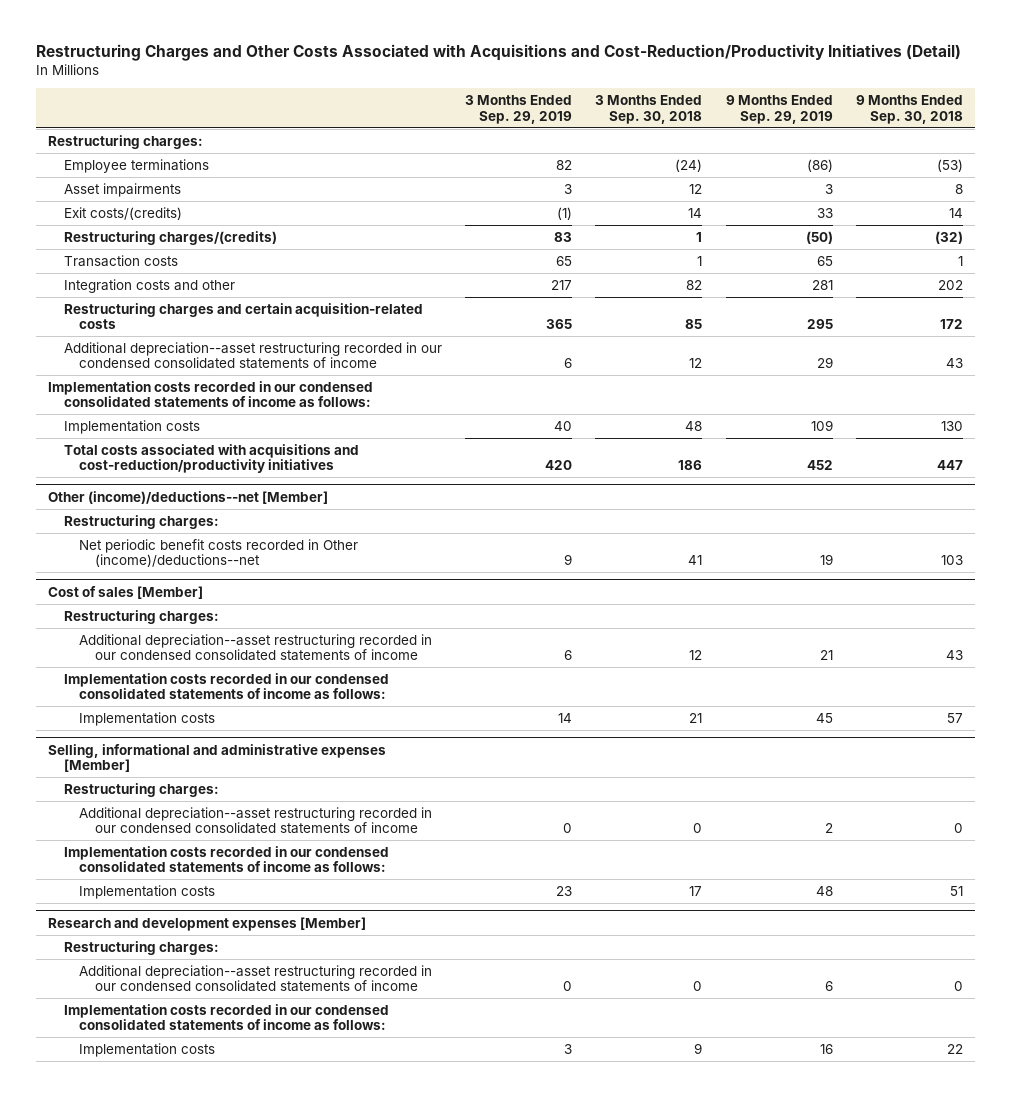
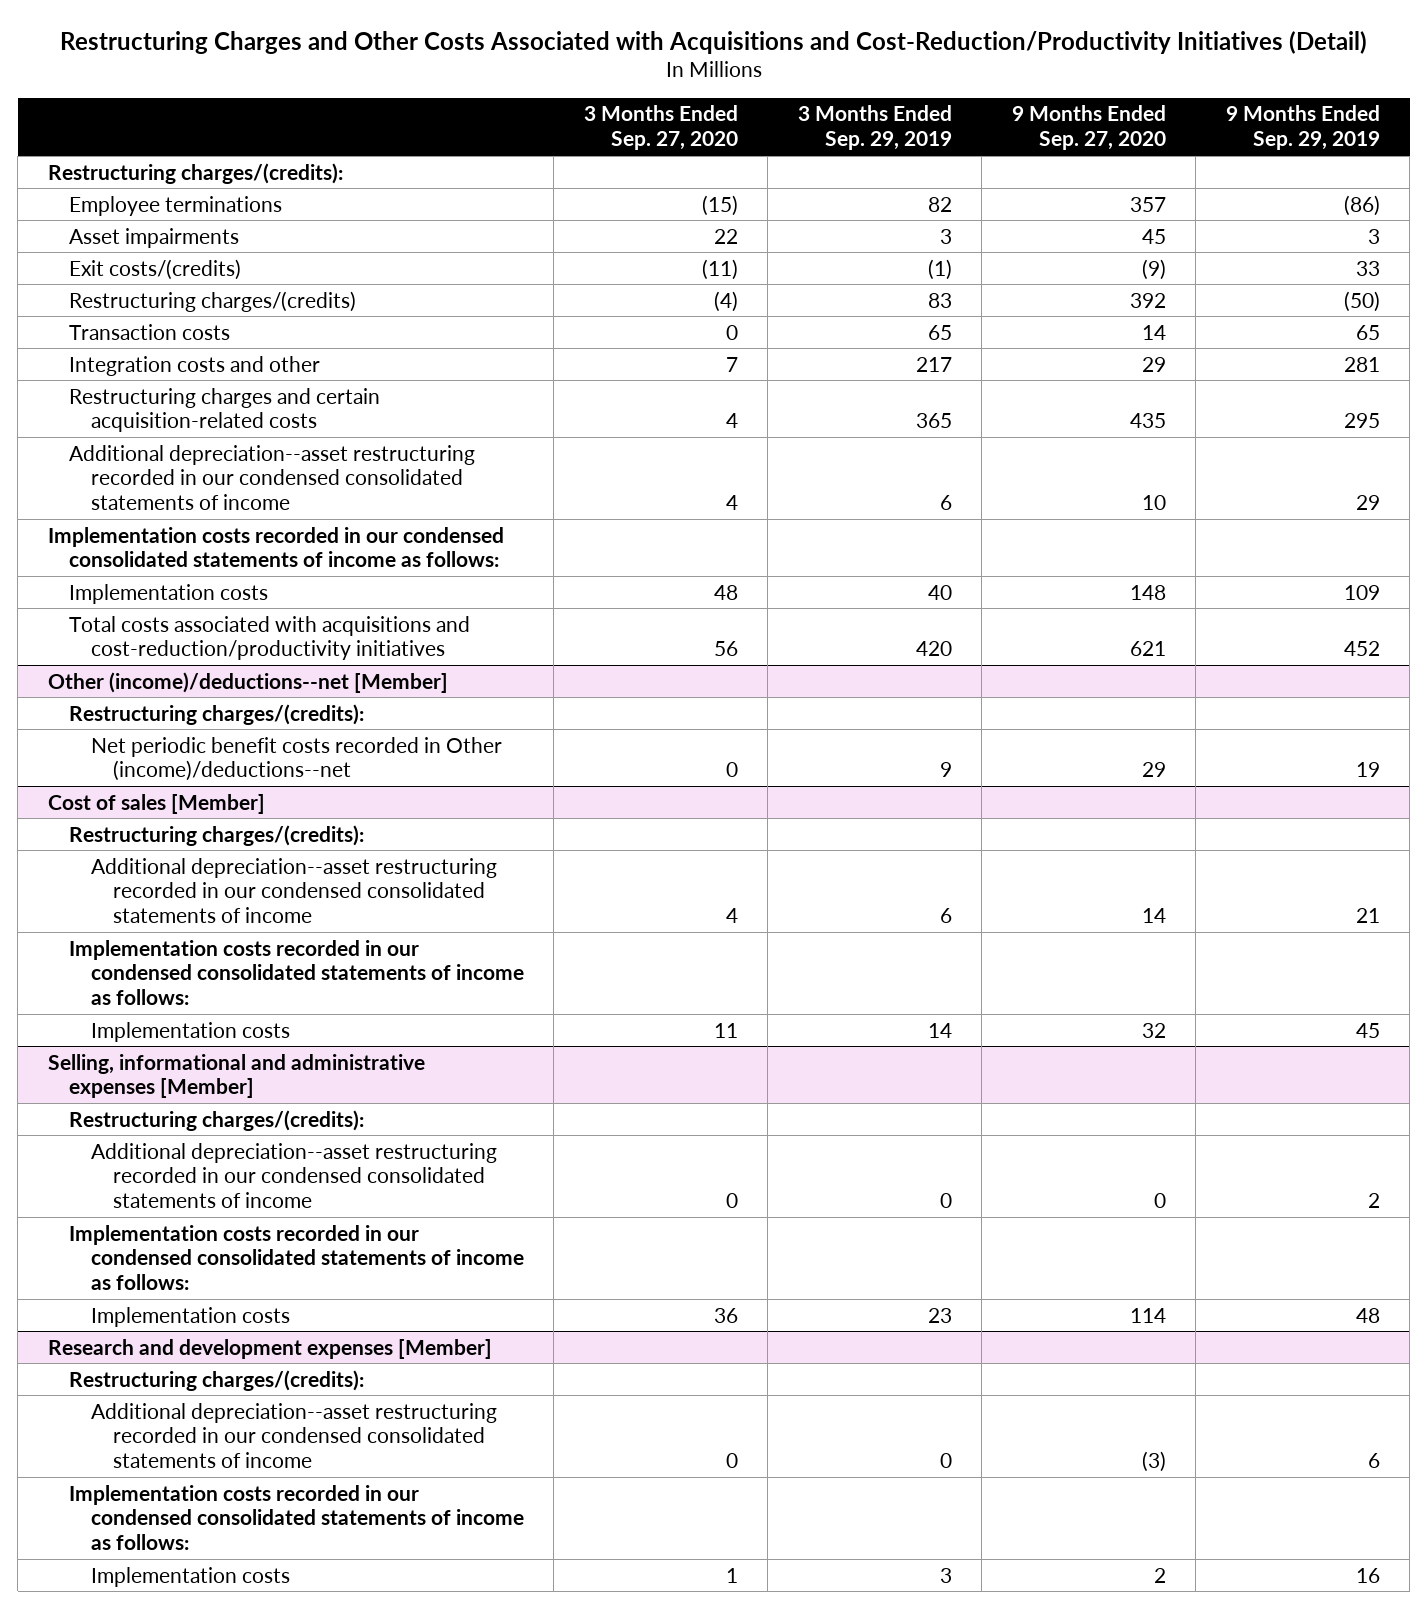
- | 3 Months Ended Sep. 29, 2019 | 3 Months Ended Sep. 30, 2018 | 9 Months Ended Sep. 29, 2019 | 9 Months Ended Sep. 30, 2018
+ | 3 Months Ended Sep. 27, 2020 | 3 Months Ended Sep. 29, 2019 | 9 Months Ended Sep. 27, 2020 | 9 Months Ended Sep. 29, 2019
- Restructuring charges:
+ Restructuring charges/(credits):
@ Other (income)/deductions--net [Member]
- Restructuring charges:
+ Restructuring charges/(credits):
@ Cost of sales [Member]
- Restructuring charges:
+ Restructuring charges/(credits):
@ Selling, informational and administrative expenses [Member]
- Restructuring charges:
+ Restructuring charges/(credits):
@ Research and development expenses [Member]
- Restructuring charges:
+ Restructuring charges/(credits):

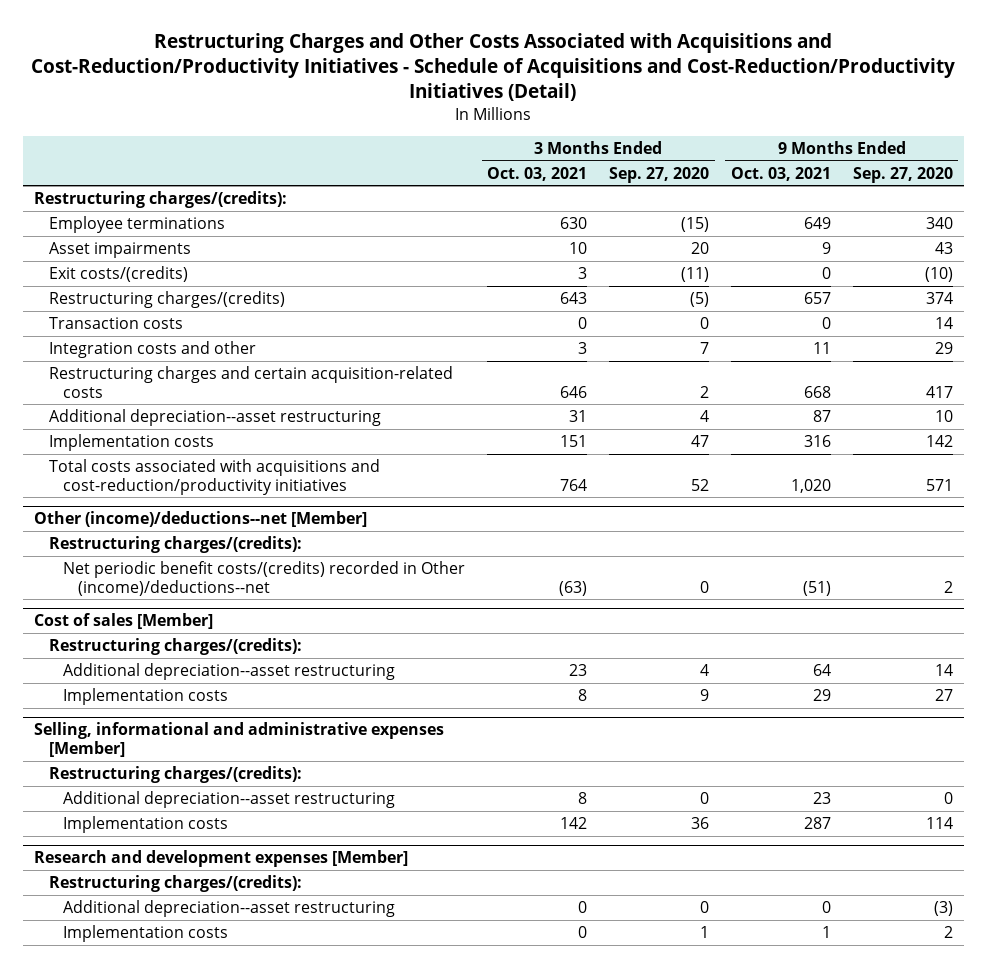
- Restructuring Charges and Other Costs Associated with Acquisitions and Cost-Reduction/Productivity Initiatives (Detail)
+ Restructuring Charges and Other Costs Associated with Acquisitions and Cost-Reduction/Productivity Initiatives - Schedule of Acquisitions and Cost-Reduction/Productivity Initiatives (Detail)
- | 3 Months Ended Sep. 27, 2020 | 3 Months Ended Sep. 29, 2019 | 9 Months Ended Sep. 27, 2020 | 9 Months Ended Sep. 29, 2019
+ | 3 Months Ended Oct. 03, 2021 | 3 Months Ended Sep. 27, 2020 | 9 Months Ended Oct. 03, 2021 | 9 Months Ended Sep. 27, 2020
- Employee terminations | (15) | 82 | 357 | (86)
- Asset impairments | 22 | 3 | 45 | 3
- Exit costs/(credits) | (11) | (1) | (9) | 33
- Restructuring charges/(credits) | (4) | 83 | 392 | (50)
+ Employee terminations | 630 | (15) | 649 | 340
+ Asset impairments | 10 | 20 | 9 | 43
+ Exit costs/(credits) | 3 | (11) | 0 | (10)
+ Restructuring charges/(credits) | 643 | (5) | 657 | 374
- Restructuring charges and certain acquisition-related costs | 4 | 365 | 435 | 295
- Additional depreciation--asset restructuring recorded in our condensed consolidated statements of income | 4 | 6 | 10 | 29
- Implementation costs recorded in our condensed consolidated statements of income as follows:
- Implementation costs | 48 | 40 | 148 | 109
- Total costs associated with acquisitions and cost-reduction/productivity initiatives | 56 | 420 | 621 | 452
+ Restructuring charges and certain acquisition-related costs | 646 | 2 | 668 | 417
+ Additional depreciation--asset restructuring | 31 | 4 | 87 | 10
+ Implementation costs | 151 | 47 | 316 | 142
+ Total costs associated with acquisitions and cost-reduction/productivity initiatives | 764 | 52 | 1,020 | 571
@ Other (income)/deductions--net [Member]
- Net periodic benefit costs recorded in Other (income)/deductions--net | 0 | 9 | 29 | 19
+ Net periodic benefit costs/(credits) recorded in Other (income)/deductions--net | (63) | 0 | (51) | 2
@ Cost of sales [Member]
- Additional depreciation--asset restructuring recorded in our condensed consolidated statements of income | 4 | 6 | 14 | 21
- Implementation costs recorded in our condensed consolidated statements of income as follows:
- Implementation costs | 11 | 14 | 32 | 45
+ Additional depreciation--asset restructuring | 23 | 4 | 64 | 14
+ Implementation costs | 8 | 9 | 29 | 27
@ Selling, informational and administrative expenses [Member]
- Additional depreciation--asset restructuring recorded in our condensed consolidated statements of income | 0 | 0 | 0 | 2
- Implementation costs recorded in our condensed consolidated statements of income as follows:
+ Additional depreciation--asset restructuring | 8 | 0 | 23 | 0
@ Research and development expenses [Member]
- Additional depreciation--asset restructuring recorded in our condensed consolidated statements of income | 0 | 0 | (3) | 6
- Implementation costs recorded in our condensed consolidated statements of income as follows:
+ Additional depreciation--asset restructuring | 0 | 0 | 0 | (3)

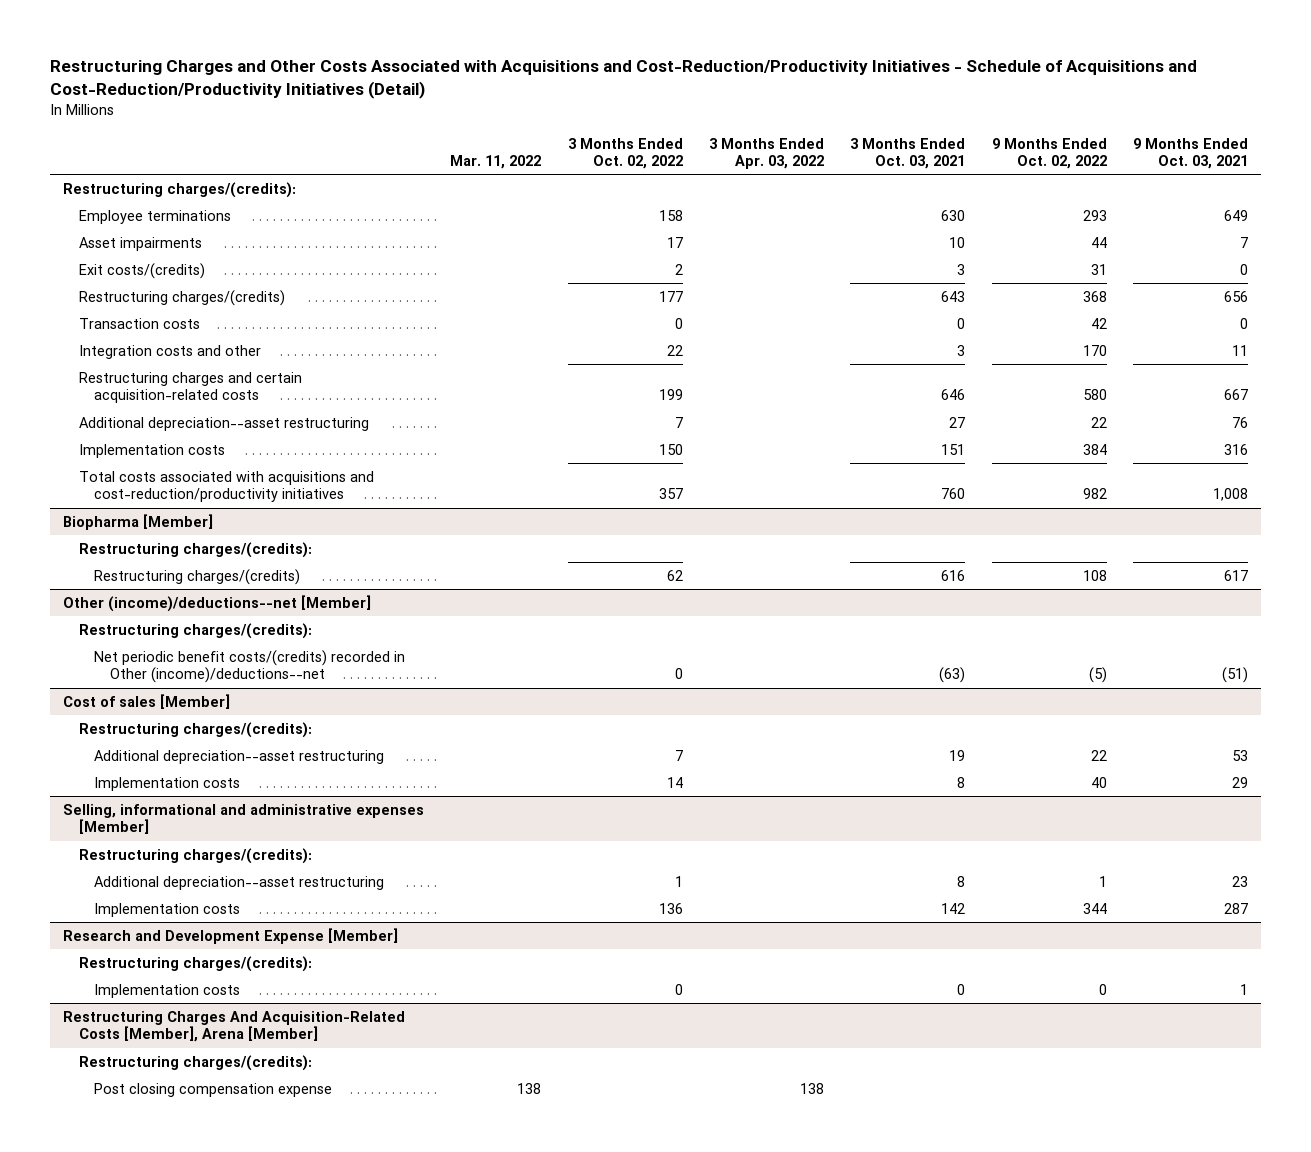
- | 3 Months Ended Oct. 03, 2021 | 3 Months Ended Sep. 27, 2020 | 9 Months Ended Oct. 03, 2021 | 9 Months Ended Sep. 27, 2020
+ | Mar. 11, 2022 | 3 Months Ended Oct. 02, 2022 | 3 Months Ended Apr. 03, 2022 | 3 Months Ended Oct. 03, 2021 | 9 Months Ended Oct. 02, 2022 | 9 Months Ended Oct. 03, 2021
- Asset impairments | 10 | 20 | 9 | 43
+ Asset impairments | | 17 | | 10 | 44 | 7
- Restructuring charges/(credits) | 643 | (5) | 657 | 374
+ Restructuring charges/(credits) | | 177 | | 643 | 368 | 656
- Restructuring charges and certain acquisition-related costs | 646 | 2 | 668 | 417
- Additional depreciation--asset restructuring | 31 | 4 | 87 | 10
+ Restructuring charges and certain acquisition-related costs | | 199 | | 646 | 580 | 667
+ Additional depreciation--asset restructuring | | 7 | | 27 | 22 | 76
- Total costs associated with acquisitions and cost-reduction/productivity initiatives | 764 | 52 | 1,020 | 571
+ Total costs associated with acquisitions and cost-reduction/productivity initiatives | | 357 | | 760 | 982 | 1,008
+ Biopharma [Member]
+ Restructuring charges/(credits):
+ Restructuring charges/(credits) | | 62 | | 616 | 108 | 617
@ Cost of sales [Member]
- Additional depreciation--asset restructuring | 23 | 4 | 64 | 14
+ Additional depreciation--asset restructuring | | 7 | | 19 | 22 | 53
- Research and development expenses [Member]
+ Research and Development Expense [Member]
- Additional depreciation--asset restructuring | 0 | 0 | 0 | (3)
+ Restructuring Charges And Acquisition-Related Costs [Member], Arena [Member]
+ Restructuring charges/(credits):
+ Post closing compensation expense | 138 | | 138 | | |

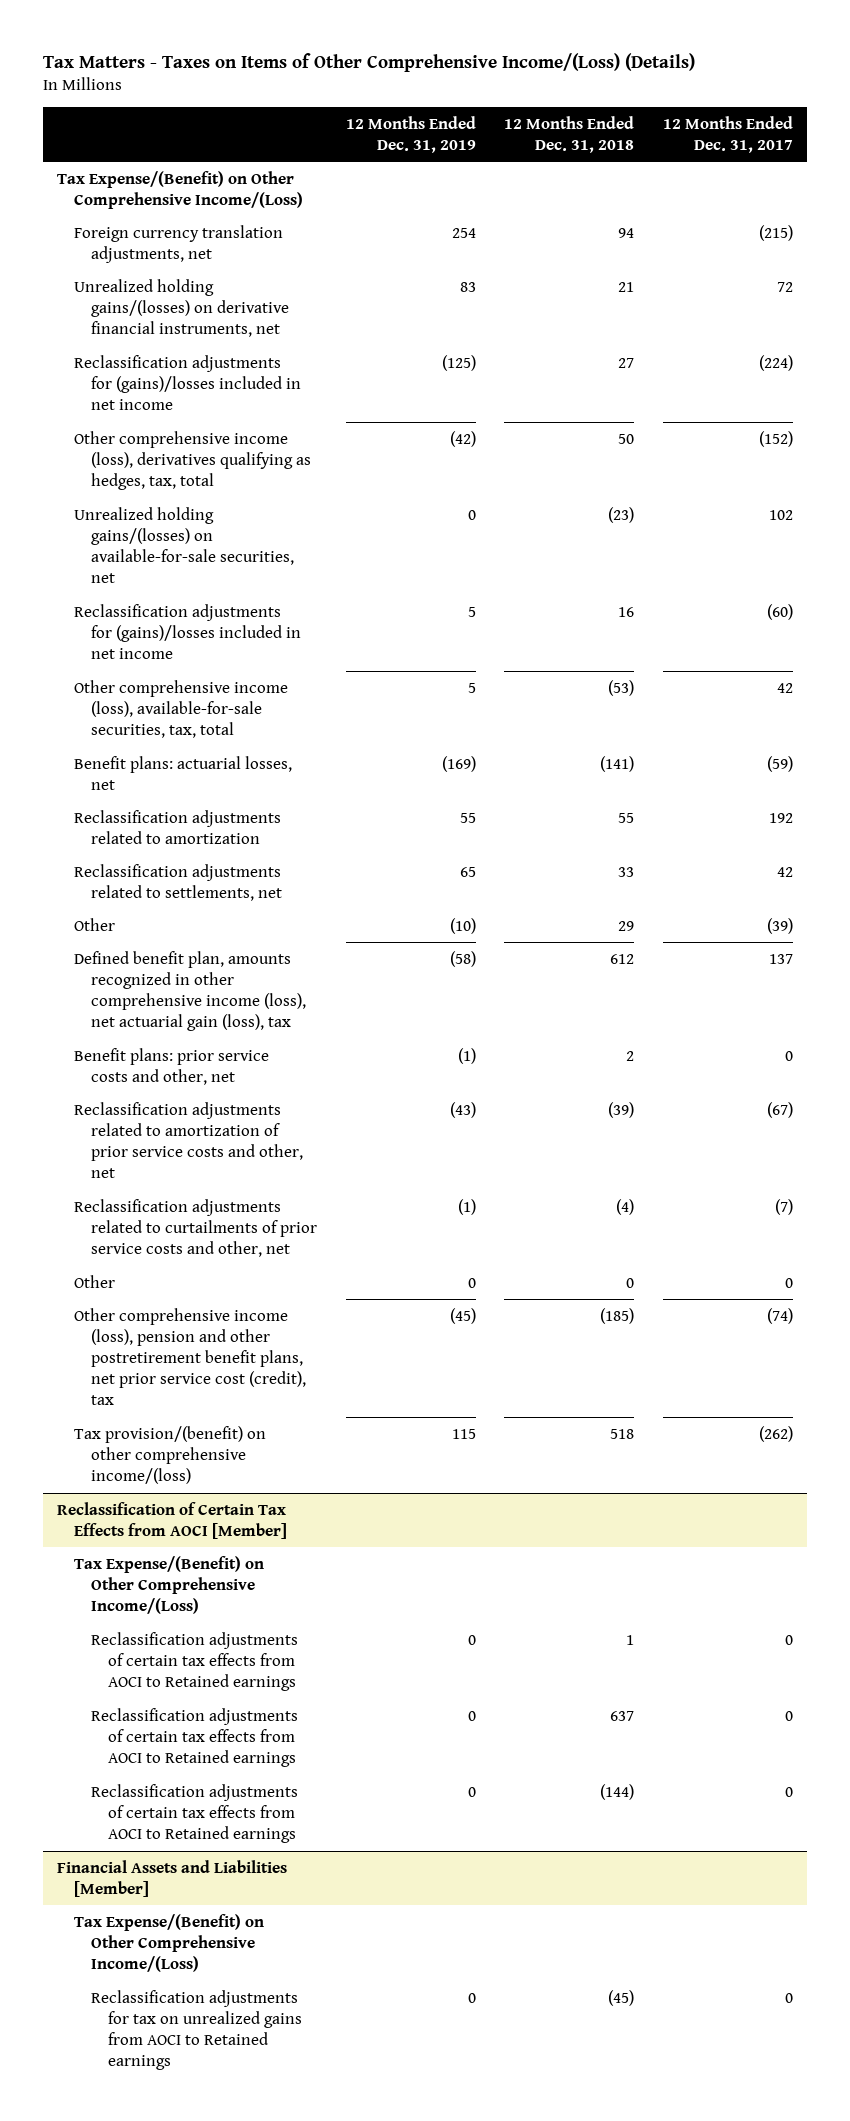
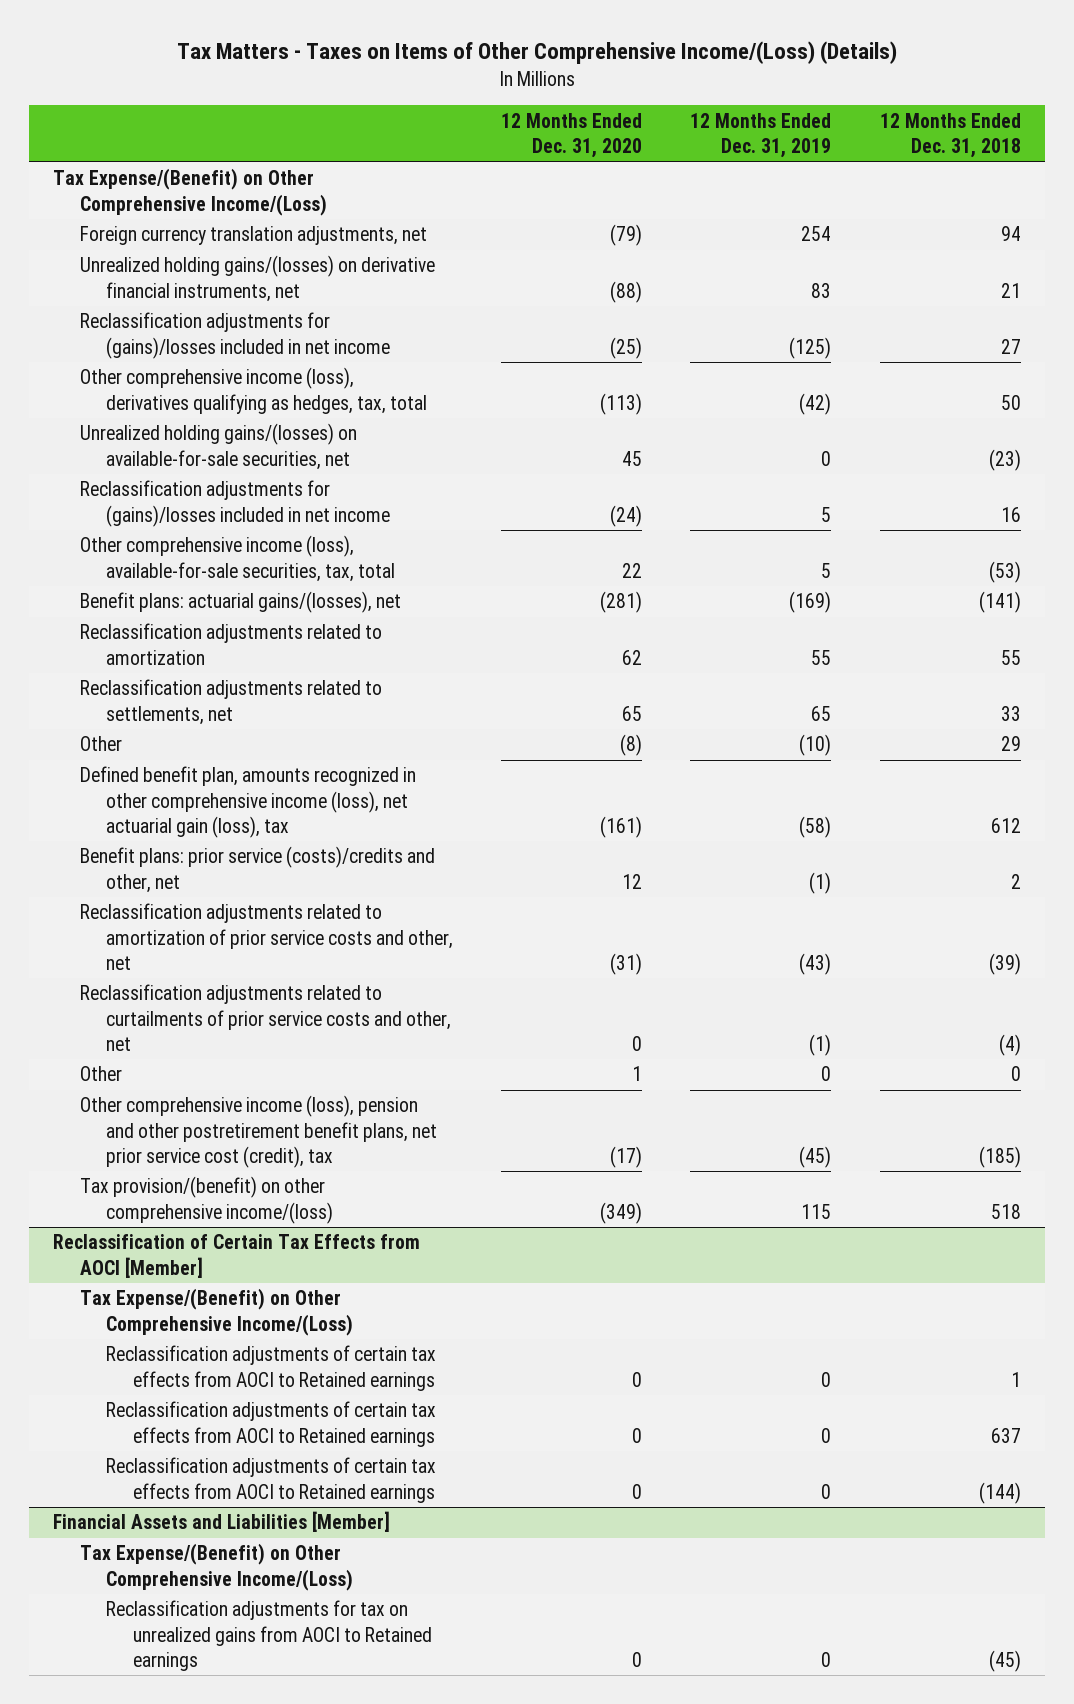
- | 12 Months Ended Dec. 31, 2019 | 12 Months Ended Dec. 31, 2018 | 12 Months Ended Dec. 31, 2017
+ | 12 Months Ended Dec. 31, 2020 | 12 Months Ended Dec. 31, 2019 | 12 Months Ended Dec. 31, 2018
- Benefit plans: actuarial losses, net | (169) | (141) | (59)
+ Benefit plans: actuarial gains/(losses), net | (281) | (169) | (141)
- Benefit plans: prior service costs and other, net | (1) | 2 | 0
+ Benefit plans: prior service (costs)/credits and other, net | 12 | (1) | 2

